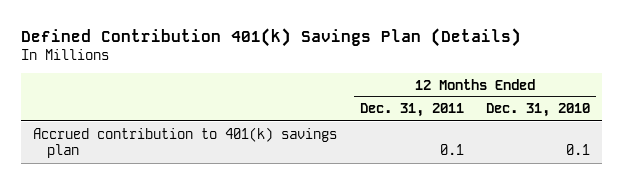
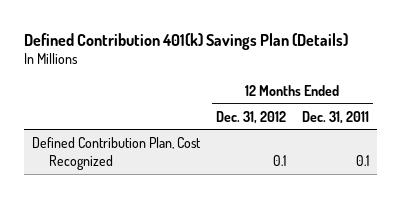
- | 12 Months Ended Dec. 31, 2011 | 12 Months Ended Dec. 31, 2010
+ | 12 Months Ended Dec. 31, 2012 | 12 Months Ended Dec. 31, 2011
- Accrued contribution to 401(k) savings plan | 0.1 | 0.1
+ Defined Contribution Plan, Cost Recognized | 0.1 | 0.1

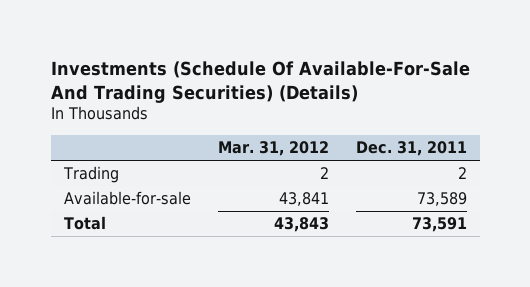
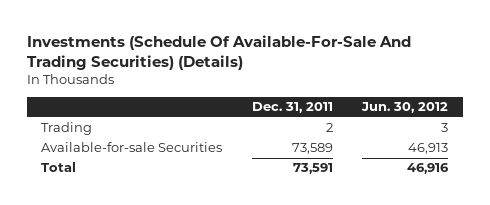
- | Mar. 31, 2012 | Dec. 31, 2011
+ | Dec. 31, 2011 | Jun. 30, 2012
- Available-for-sale | 43,841 | 73,589
+ Available-for-sale Securities | 73,589 | 46,913

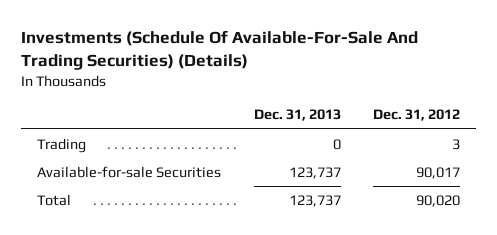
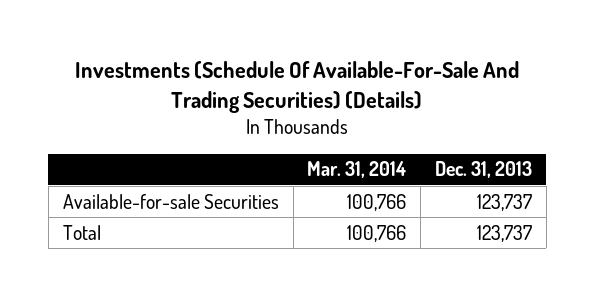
- | Dec. 31, 2013 | Dec. 31, 2012
+ | Mar. 31, 2014 | Dec. 31, 2013
- Trading | 0 | 3

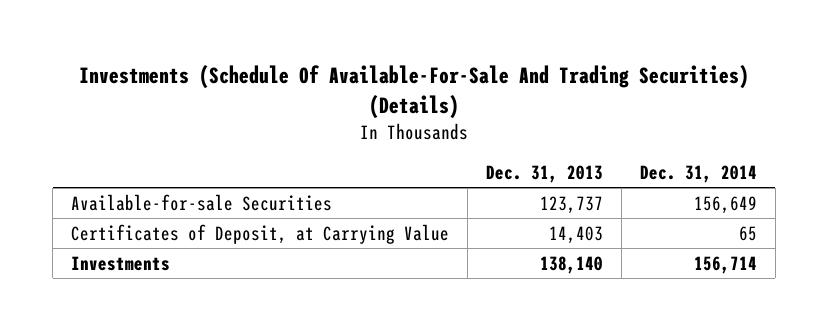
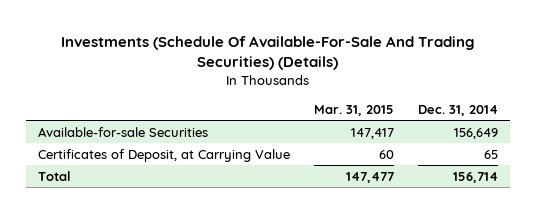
- | Dec. 31, 2013 | Dec. 31, 2014
+ | Mar. 31, 2015 | Dec. 31, 2014
- Investments | 138,140 | 156,714
+ Total | 147,477 | 156,714

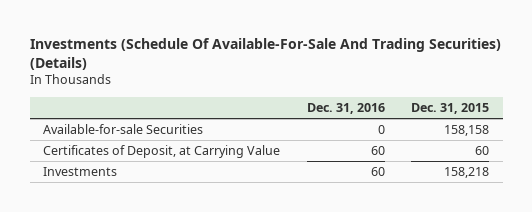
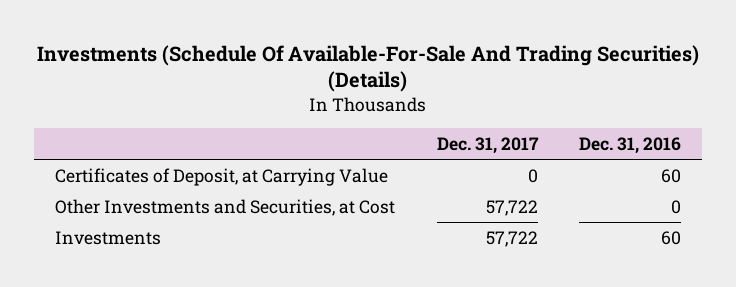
- | Dec. 31, 2016 | Dec. 31, 2015
+ | Dec. 31, 2017 | Dec. 31, 2016
- Available-for-sale Securities | 0 | 158,158
+ Other Investments and Securities, at Cost | 57,722 | 0

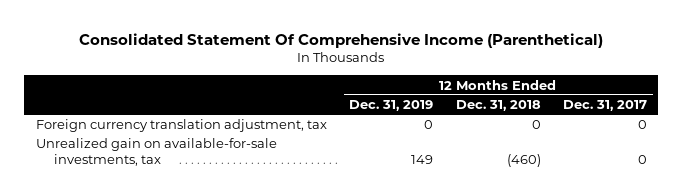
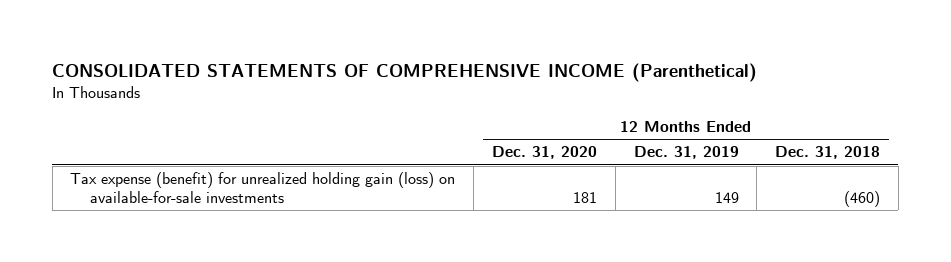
- Consolidated Statement Of Comprehensive Income (Parenthetical)
+ CONSOLIDATED STATEMENTS OF COMPREHENSIVE INCOME (Parenthetical)
- | 12 Months Ended Dec. 31, 2019 | 12 Months Ended Dec. 31, 2018 | 12 Months Ended Dec. 31, 2017
+ | 12 Months Ended Dec. 31, 2020 | 12 Months Ended Dec. 31, 2019 | 12 Months Ended Dec. 31, 2018
- Foreign currency translation adjustment, tax | 0 | 0 | 0
- Unrealized gain on available-for-sale investments, tax | 149 | (460) | 0
+ Tax expense (benefit) for unrealized holding gain (loss) on available-for-sale investments | 181 | 149 | (460)

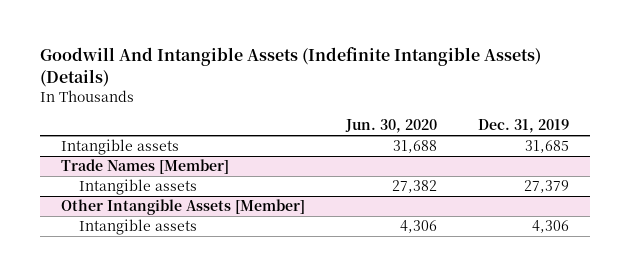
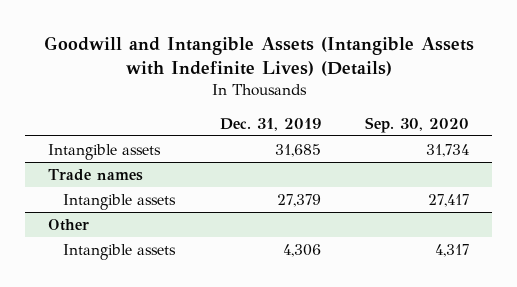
- Goodwill And Intangible Assets (Indefinite Intangible Assets) (Details)
+ Goodwill and Intangible Assets (Intangible Assets with Indefinite Lives) (Details)
- | Jun. 30, 2020 | Dec. 31, 2019
+ | Dec. 31, 2019 | Sep. 30, 2020
- Trade Names [Member]
+ Trade names
- Other Intangible Assets [Member]
+ Other

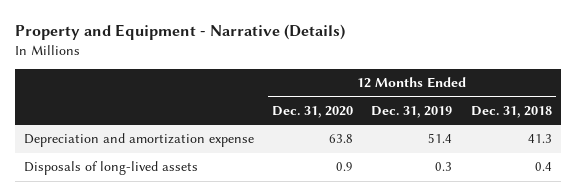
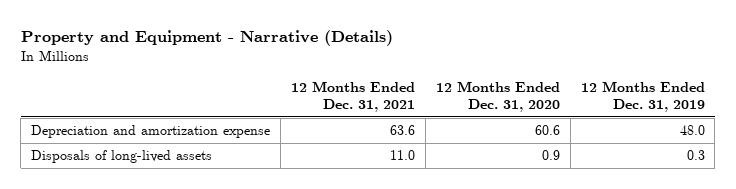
- | 12 Months Ended Dec. 31, 2020 | 12 Months Ended Dec. 31, 2019 | 12 Months Ended Dec. 31, 2018
+ | 12 Months Ended Dec. 31, 2021 | 12 Months Ended Dec. 31, 2020 | 12 Months Ended Dec. 31, 2019
- Depreciation and amortization expense | 63.8 | 51.4 | 41.3
+ Depreciation and amortization expense | 63.6 | 60.6 | 48.0

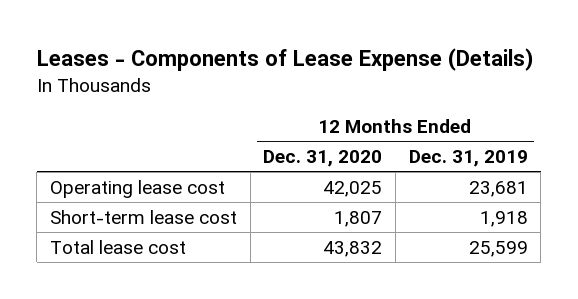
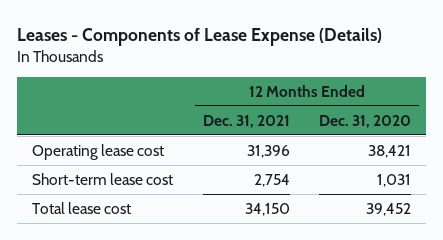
- | 12 Months Ended Dec. 31, 2020 | 12 Months Ended Dec. 31, 2019
+ | 12 Months Ended Dec. 31, 2021 | 12 Months Ended Dec. 31, 2020
- Operating lease cost | 42,025 | 23,681
- Short-term lease cost | 1,807 | 1,918
- Total lease cost | 43,832 | 25,599
+ Operating lease cost | 31,396 | 38,421
+ Short-term lease cost | 2,754 | 1,031
+ Total lease cost | 34,150 | 39,452

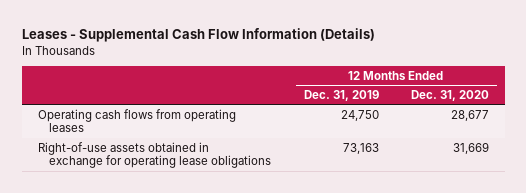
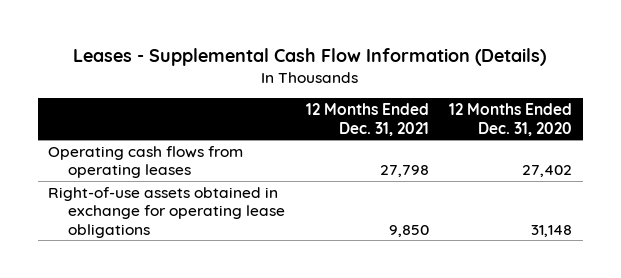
- | 12 Months Ended Dec. 31, 2019 | 12 Months Ended Dec. 31, 2020
+ | 12 Months Ended Dec. 31, 2021 | 12 Months Ended Dec. 31, 2020
- Operating cash flows from operating leases | 24,750 | 28,677
- Right-of-use assets obtained in exchange for operating lease obligations | 73,163 | 31,669
+ Operating cash flows from operating leases | 27,798 | 27,402
+ Right-of-use assets obtained in exchange for operating lease obligations | 9,850 | 31,148

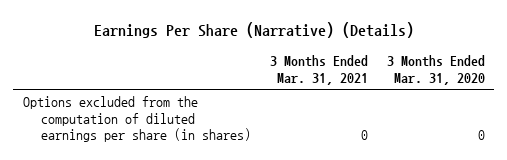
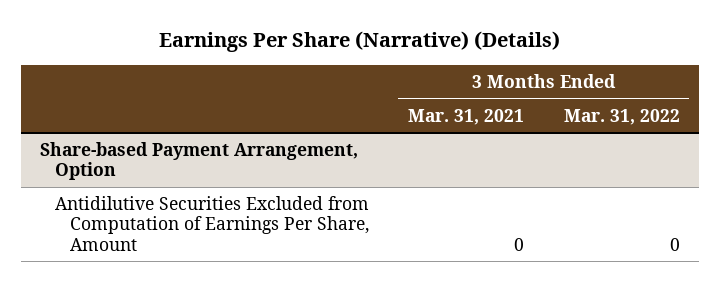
- | 3 Months Ended Mar. 31, 2021 | 3 Months Ended Mar. 31, 2020
+ | 3 Months Ended Mar. 31, 2021 | 3 Months Ended Mar. 31, 2022
- Options excluded from the computation of diluted earnings per share (in shares) | 0 | 0
+ Share-based Payment Arrangement, Option
+ Antidilutive Securities Excluded from Computation of Earnings Per Share, Amount | 0 | 0

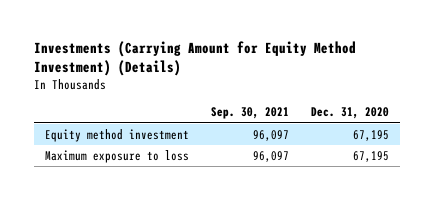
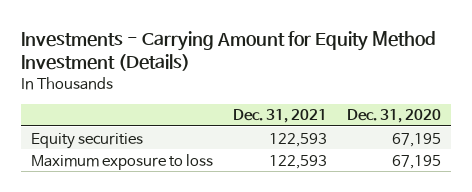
- Investments (Carrying Amount for Equity Method Investment) (Details)
+ Investments - Carrying Amount for Equity Method Investment (Details)
- | Sep. 30, 2021 | Dec. 31, 2020
+ | Dec. 31, 2021 | Dec. 31, 2020
- Equity method investment | 96,097 | 67,195
+ Equity securities | 122,593 | 67,195

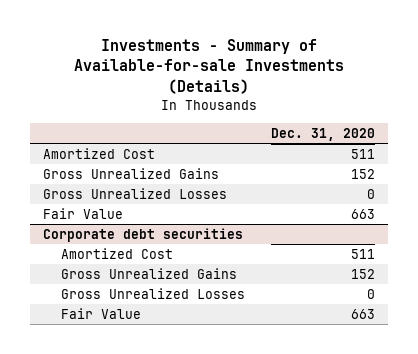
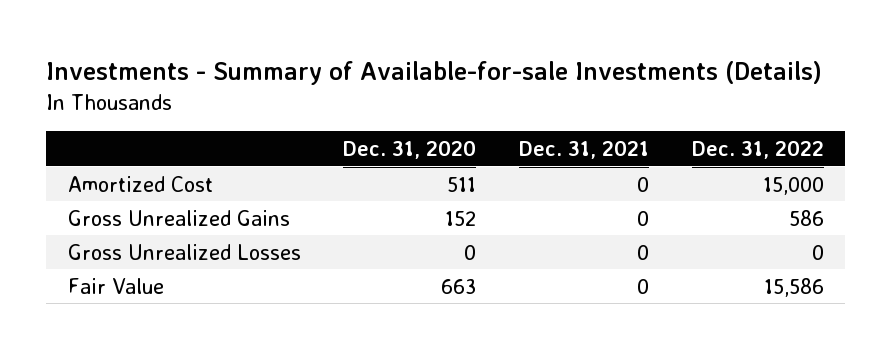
- | Dec. 31, 2020
+ | Dec. 31, 2020 | Dec. 31, 2021 | Dec. 31, 2022
- Corporate debt securities
- Amortized Cost | 511
- Gross Unrealized Gains | 152
- Gross Unrealized Losses | 0
- Fair Value | 663

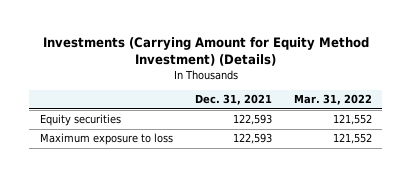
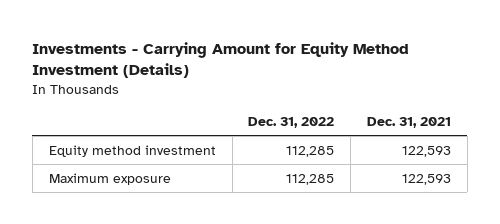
- Investments (Carrying Amount for Equity Method Investment) (Details)
+ Investments - Carrying Amount for Equity Method Investment (Details)
- | Dec. 31, 2021 | Mar. 31, 2022
+ | Dec. 31, 2022 | Dec. 31, 2021
- Equity securities | 122,593 | 121,552
- Maximum exposure to loss | 122,593 | 121,552
+ Equity method investment | 112,285 | 122,593
+ Maximum exposure | 112,285 | 122,593

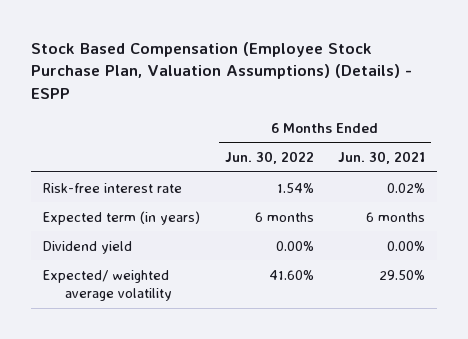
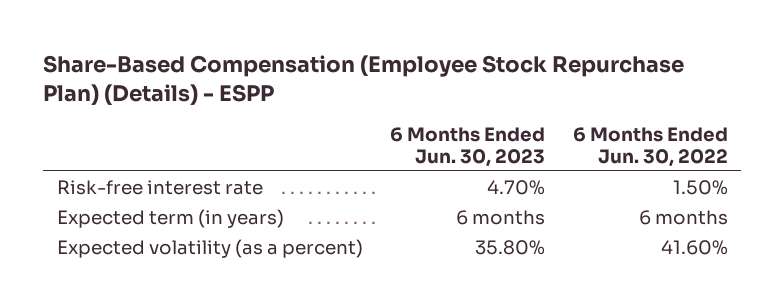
- Stock Based Compensation (Employee Stock Purchase Plan, Valuation Assumptions) (Details) - ESPP
+ Share-Based Compensation (Employee Stock Repurchase Plan) (Details) - ESPP
- | 6 Months Ended Jun. 30, 2022 | 6 Months Ended Jun. 30, 2021
+ | 6 Months Ended Jun. 30, 2023 | 6 Months Ended Jun. 30, 2022
- Risk-free interest rate | 1.54% | 0.02%
+ Risk-free interest rate | 4.70% | 1.50%
- Dividend yield | 0.00% | 0.00%
- Expected/ weighted average volatility | 41.60% | 29.50%
+ Expected volatility (as a percent) | 35.80% | 41.60%

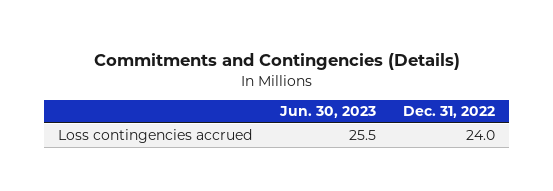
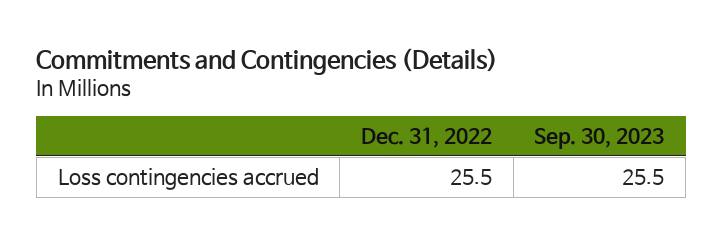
- | Jun. 30, 2023 | Dec. 31, 2022
+ | Dec. 31, 2022 | Sep. 30, 2023
- Loss contingencies accrued | 25.5 | 24.0
+ Loss contingencies accrued | 25.5 | 25.5

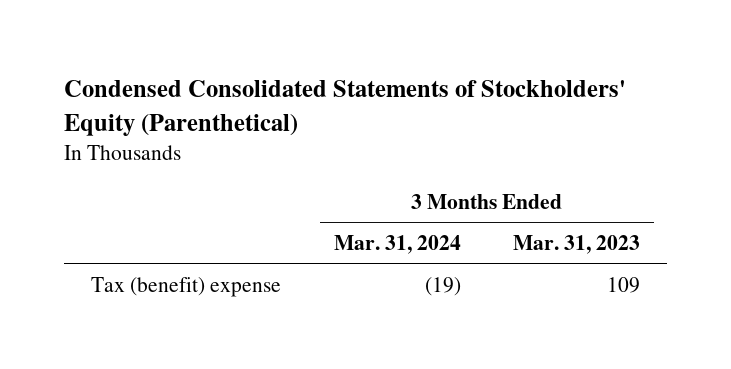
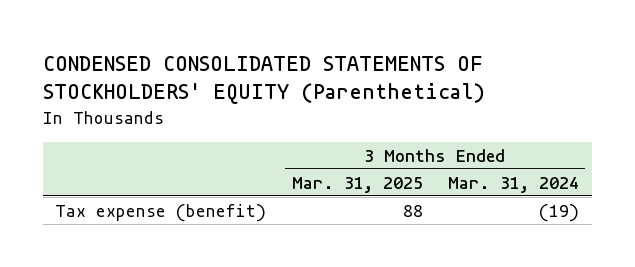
- Condensed Consolidated Statements of Stockholders' Equity (Parenthetical)
+ CONDENSED CONSOLIDATED STATEMENTS OF STOCKHOLDERS' EQUITY (Parenthetical)
- | 3 Months Ended Mar. 31, 2024 | 3 Months Ended Mar. 31, 2023
+ | 3 Months Ended Mar. 31, 2025 | 3 Months Ended Mar. 31, 2024
- Tax (benefit) expense | (19) | 109
+ Tax expense (benefit) | 88 | (19)

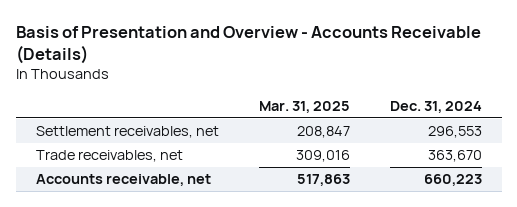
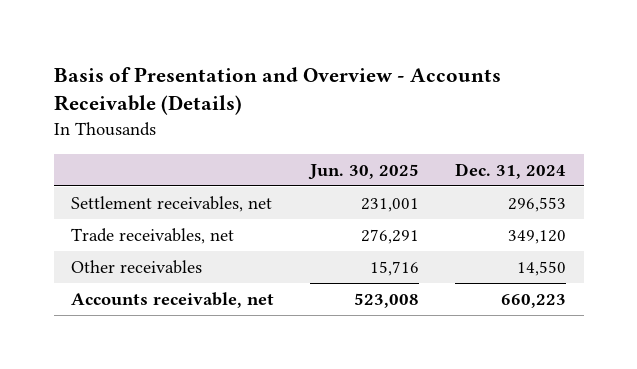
- | Mar. 31, 2025 | Dec. 31, 2024
+ | Jun. 30, 2025 | Dec. 31, 2024
- Trade receivables, net | 309,016 | 363,670
+ Trade receivables, net | 276,291 | 349,120
+ Other receivables | 15,716 | 14,550

